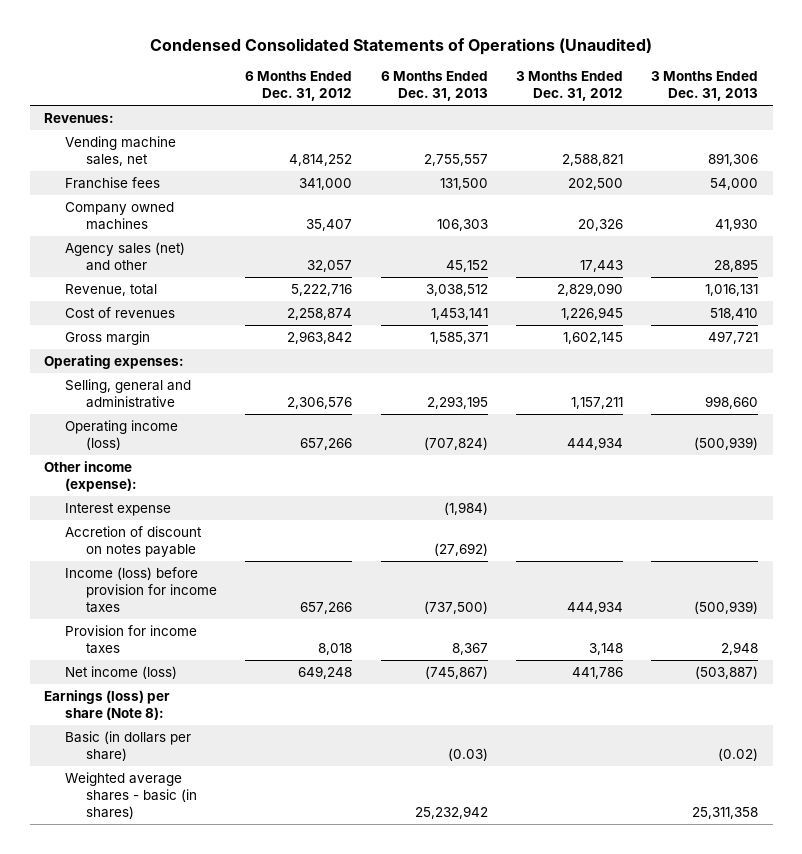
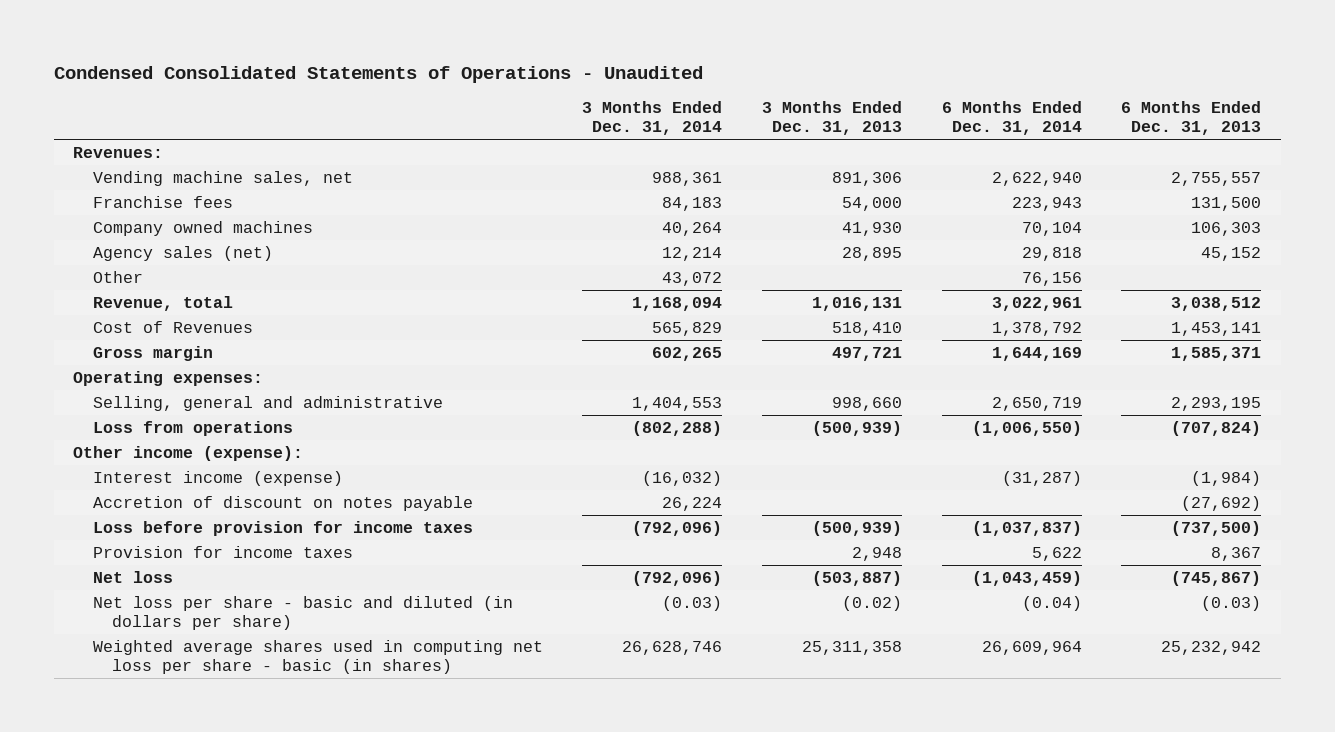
- Condensed Consolidated Statements of Operations (Unaudited)
+ Condensed Consolidated Statements of Operations - Unaudited
- | 6 Months Ended Dec. 31, 2012 | 6 Months Ended Dec. 31, 2013 | 3 Months Ended Dec. 31, 2012 | 3 Months Ended Dec. 31, 2013
+ | 3 Months Ended Dec. 31, 2014 | 3 Months Ended Dec. 31, 2013 | 6 Months Ended Dec. 31, 2014 | 6 Months Ended Dec. 31, 2013
- Agency sales (net) and other | 32,057 | 45,152 | 17,443 | 28,895
+ Agency sales (net) | 12,214 | 28,895 | 29,818 | 45,152
+ Other | 43,072 | | 76,156 |
- Cost of revenues | 2,258,874 | 1,453,141 | 1,226,945 | 518,410
+ Cost of Revenues | 565,829 | 518,410 | 1,378,792 | 1,453,141
- Operating income (loss) | 657,266 | (707,824) | 444,934 | (500,939)
+ Loss from operations | (802,288) | (500,939) | (1,006,550) | (707,824)
- Interest expense | | (1,984) | |
+ Interest income (expense) | (16,032) | | (31,287) | (1,984)
- Income (loss) before provision for income taxes | 657,266 | (737,500) | 444,934 | (500,939)
+ Loss before provision for income taxes | (792,096) | (500,939) | (1,037,837) | (737,500)
- Net income (loss) | 649,248 | (745,867) | 441,786 | (503,887)
- Earnings (loss) per share (Note 8):
- Basic (in dollars per share) | | (0.03) | | (0.02)
- Weighted average shares - basic (in shares) | | 25,232,942 | | 25,311,358
+ Net loss | (792,096) | (503,887) | (1,043,459) | (745,867)
+ Net loss per share - basic and diluted (in dollars per share) | (0.03) | (0.02) | (0.04) | (0.03)
+ Weighted average shares used in computing net loss per share - basic (in shares) | 26,628,746 | 25,311,358 | 26,609,964 | 25,232,942

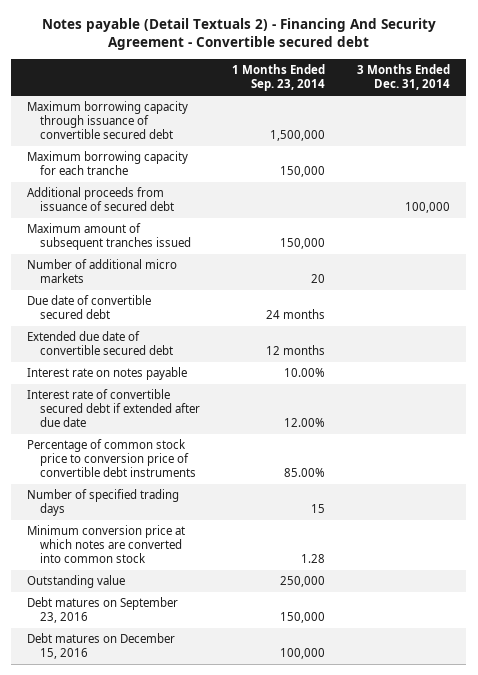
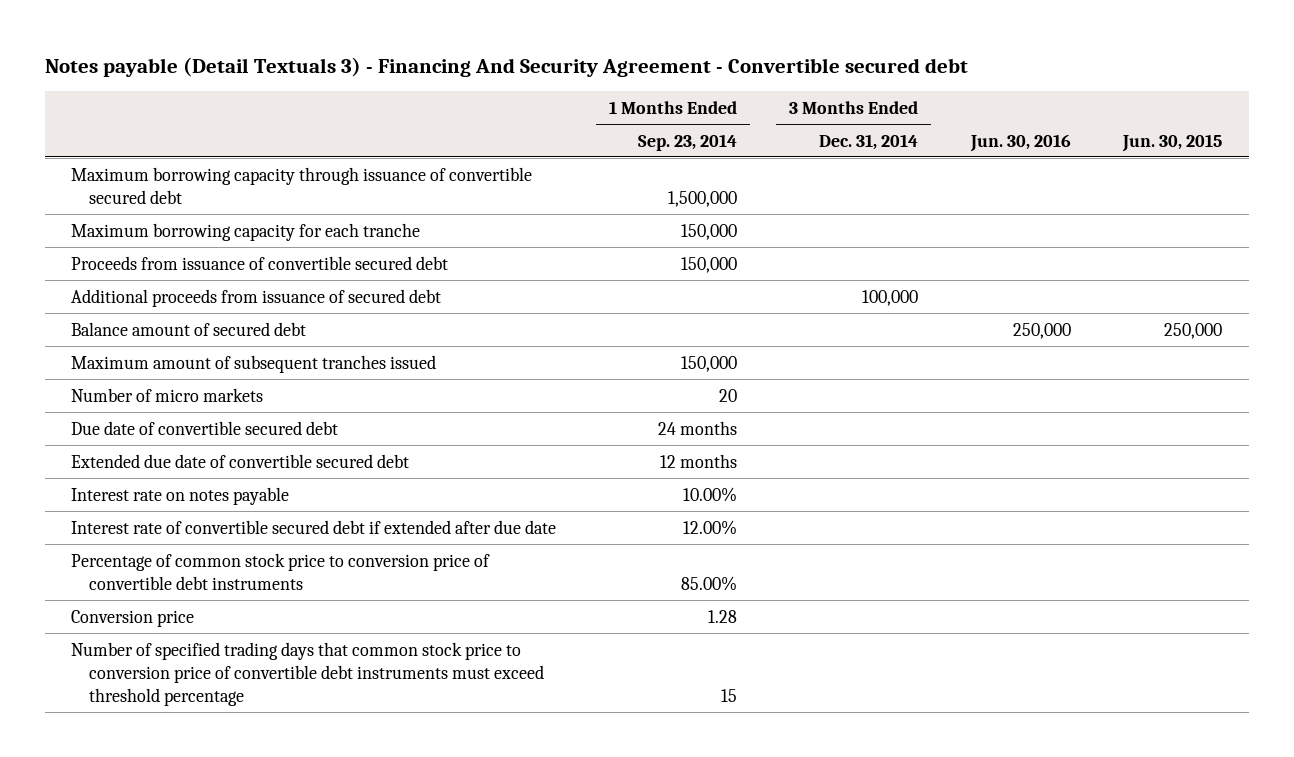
- Notes payable (Detail Textuals 2) - Financing And Security Agreement - Convertible secured debt
+ Notes payable (Detail Textuals 3) - Financing And Security Agreement - Convertible secured debt
- | 1 Months Ended Sep. 23, 2014 | 3 Months Ended Dec. 31, 2014
+ | 1 Months Ended Sep. 23, 2014 | 3 Months Ended Dec. 31, 2014 | Jun. 30, 2016 | Jun. 30, 2015
+ Proceeds from issuance of convertible secured debt | 150,000 | | |
+ Balance amount of secured debt | | | 250,000 | 250,000
- Number of additional micro markets | 20 |
+ Number of micro markets | 20 | | |
- Number of specified trading days | 15 |
- Minimum conversion price at which notes are converted into common stock | 1.28 |
- Outstanding value | 250,000 |
- Debt matures on September 23, 2016 | 150,000 |
- Debt matures on December 15, 2016 | 100,000 |
+ Conversion price | 1.28 | | |
+ Number of specified trading days that common stock price to conversion price of convertible debt instruments must exceed threshold percentage | 15 | | |

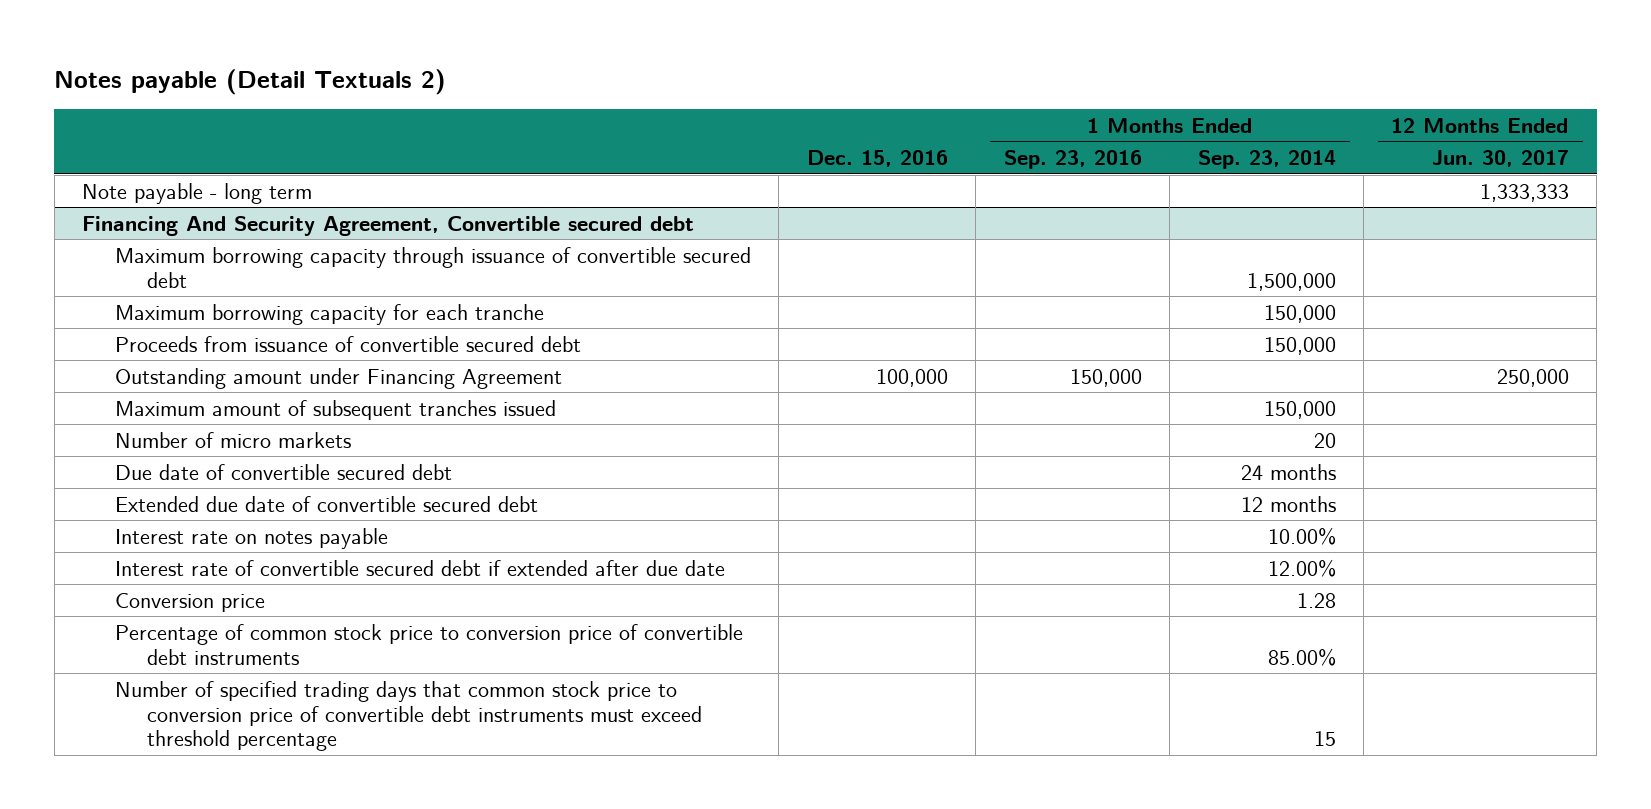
- Notes payable (Detail Textuals 3) - Financing And Security Agreement - Convertible secured debt
+ Notes payable (Detail Textuals 2)
- | 1 Months Ended Sep. 23, 2014 | 3 Months Ended Dec. 31, 2014 | Jun. 30, 2016 | Jun. 30, 2015
+ | Dec. 15, 2016 | 1 Months Ended Sep. 23, 2016 | 1 Months Ended Sep. 23, 2014 | 12 Months Ended Jun. 30, 2017
+ Note payable - long term | | | | 1,333,333
+ Financing And Security Agreement, Convertible secured debt
- Additional proceeds from issuance of secured debt | | 100,000 | |
- Balance amount of secured debt | | | 250,000 | 250,000
+ Outstanding amount under Financing Agreement | 100,000 | 150,000 | | 250,000
- Percentage of common stock price to conversion price of convertible debt instruments | 85.00% | | |
+ Percentage of common stock price to conversion price of convertible debt instruments | | | 85.00% |

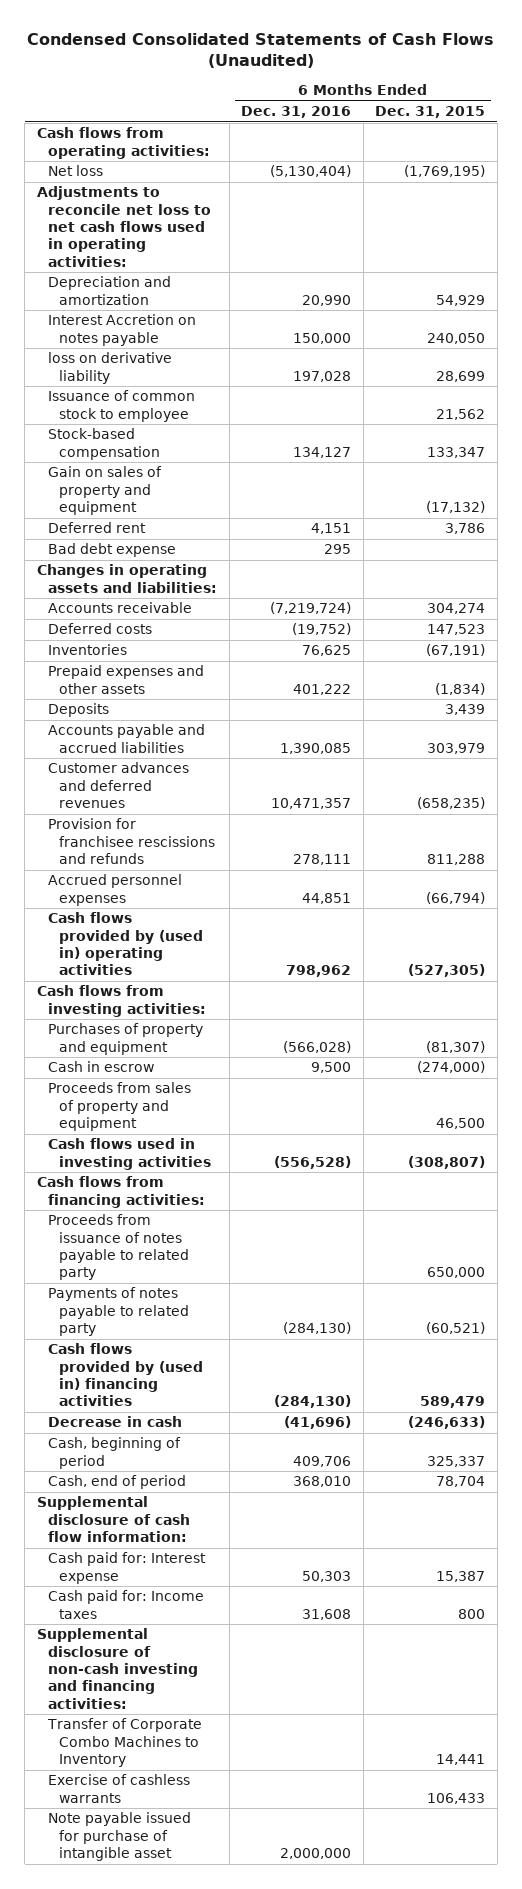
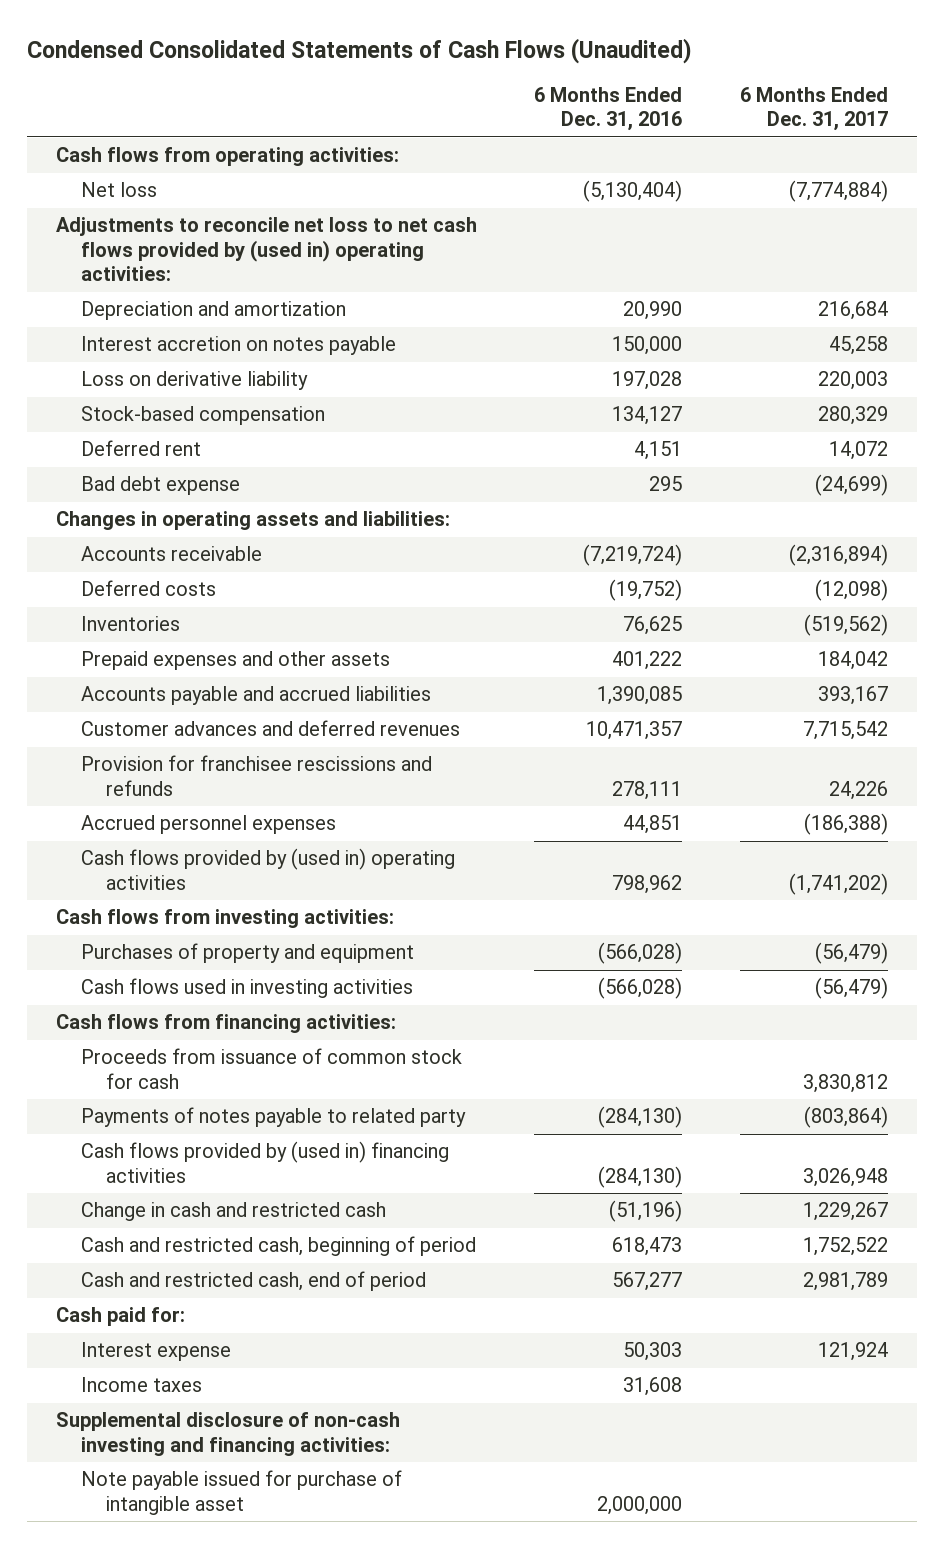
- | 6 Months Ended Dec. 31, 2016 | 6 Months Ended Dec. 31, 2015
+ | 6 Months Ended Dec. 31, 2016 | 6 Months Ended Dec. 31, 2017
- Adjustments to reconcile net loss to net cash flows used in operating activities:
+ Adjustments to reconcile net loss to net cash flows provided by (used in) operating activities:
- Interest Accretion on notes payable | 150,000 | 240,050
- loss on derivative liability | 197,028 | 28,699
- Issuance of common stock to employee | | 21,562
+ Interest accretion on notes payable | 150,000 | 45,258
+ Loss on derivative liability | 197,028 | 220,003
- Gain on sales of property and equipment | | (17,132)
- Deposits | | 3,439
- Cash in escrow | 9,500 | (274,000)
- Proceeds from sales of property and equipment | | 46,500
- Cash flows used in investing activities | (556,528) | (308,807)
+ Cash flows used in investing activities | (566,028) | (56,479)
- Proceeds from issuance of notes payable to related party | | 650,000
+ Proceeds from issuance of common stock for cash | | 3,830,812
- Decrease in cash | (41,696) | (246,633)
- Cash, beginning of period | 409,706 | 325,337
- Cash, end of period | 368,010 | 78,704
- Supplemental disclosure of cash flow information:
- Cash paid for: Interest expense | 50,303 | 15,387
- Cash paid for: Income taxes | 31,608 | 800
+ Change in cash and restricted cash | (51,196) | 1,229,267
+ Cash and restricted cash, beginning of period | 618,473 | 1,752,522
+ Cash and restricted cash, end of period | 567,277 | 2,981,789
+ Cash paid for:
+ Interest expense | 50,303 | 121,924
+ Income taxes | 31,608 |
- Transfer of Corporate Combo Machines to Inventory | | 14,441
- Exercise of cashless warrants | | 106,433

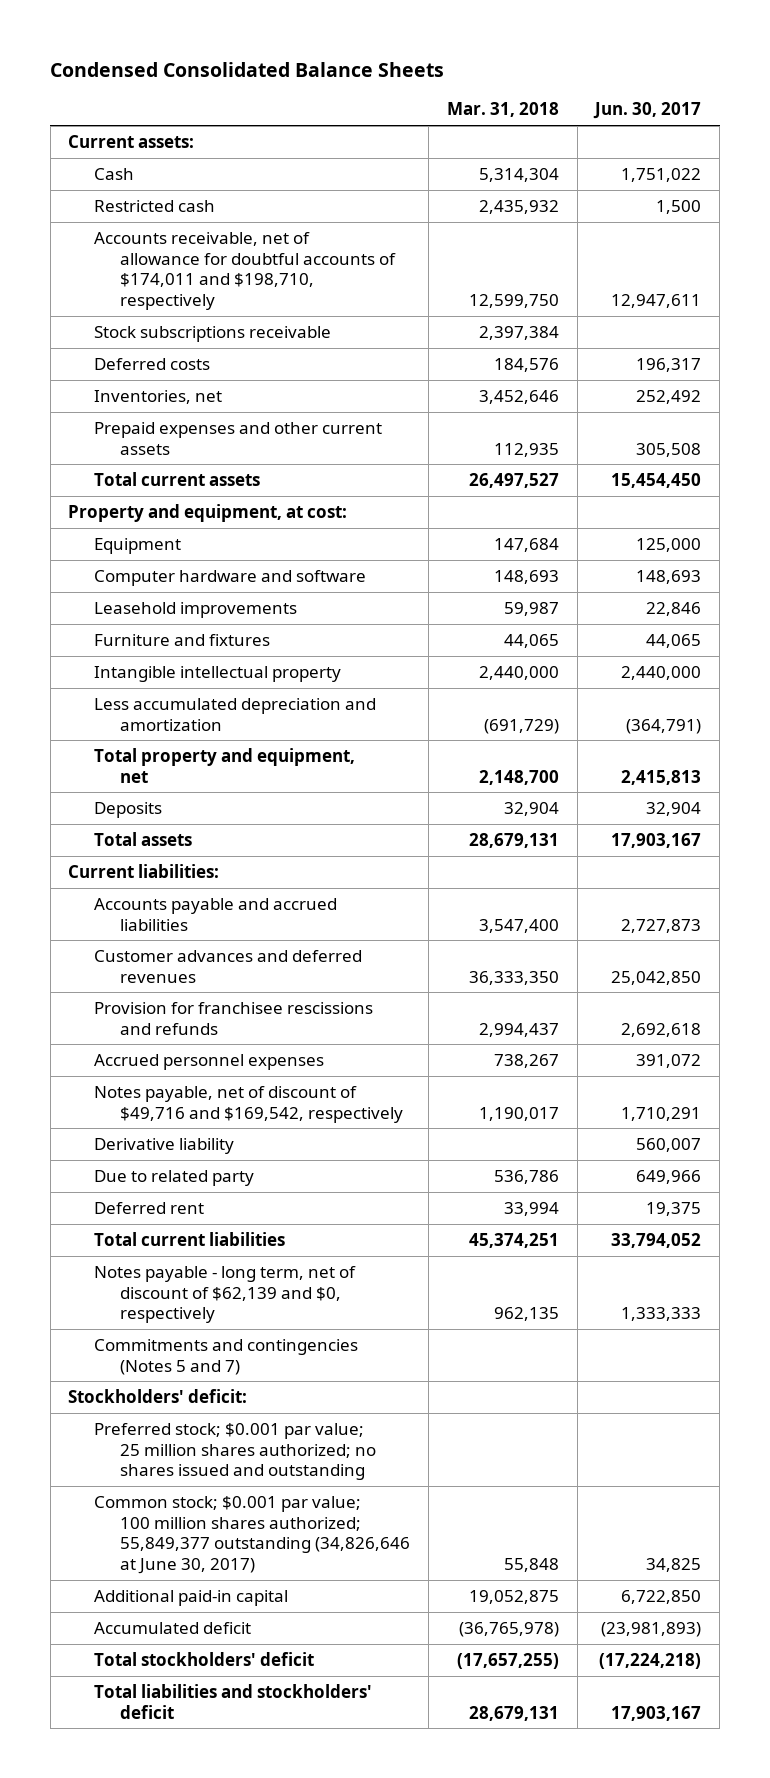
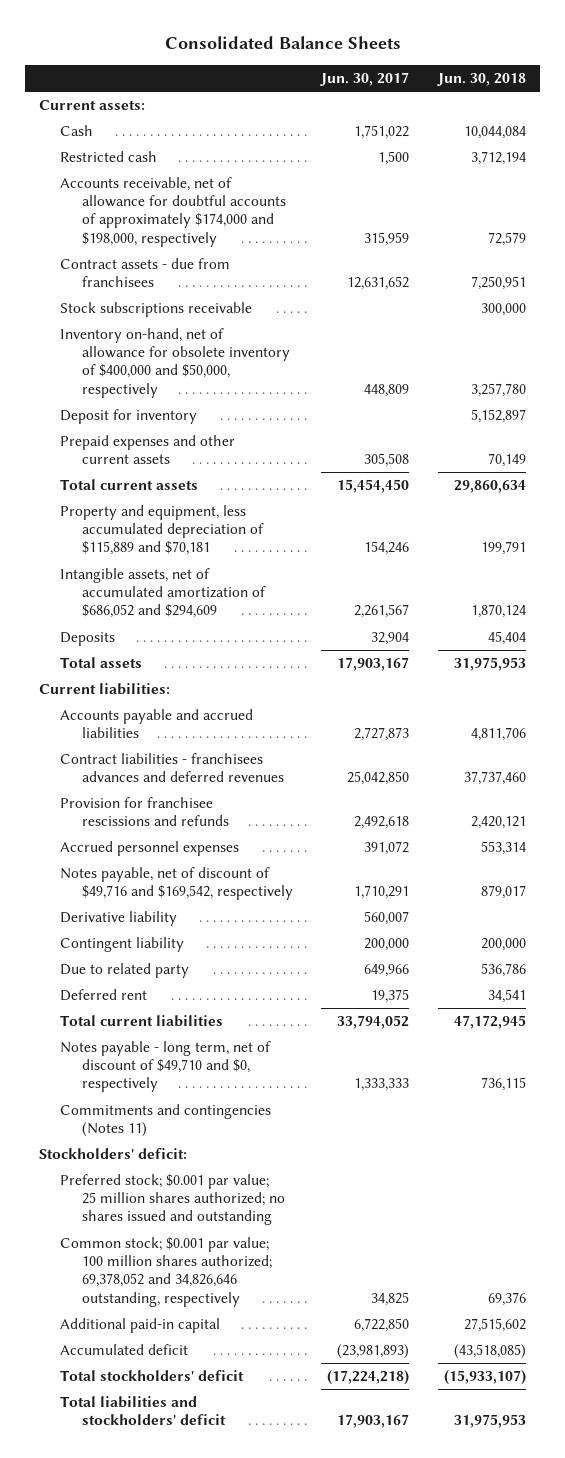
- Condensed Consolidated Balance Sheets
+ Consolidated Balance Sheets
- | Mar. 31, 2018 | Jun. 30, 2017
+ | Jun. 30, 2017 | Jun. 30, 2018
- Accounts receivable, net of allowance for doubtful accounts of $174,011 and $198,710, respectively | 12,599,750 | 12,947,611
+ Accounts receivable, net of allowance for doubtful accounts of approximately $174,000 and $198,000, respectively | 315,959 | 72,579
+ Contract assets - due from franchisees | 12,631,652 | 7,250,951
- Deferred costs | 184,576 | 196,317
- Inventories, net | 3,452,646 | 252,492
+ Inventory on-hand, net of allowance for obsolete inventory of $400,000 and $50,000, respectively | 448,809 | 3,257,780
+ Deposit for inventory | | 5,152,897
- Property and equipment, at cost:
- Equipment | 147,684 | 125,000
- Computer hardware and software | 148,693 | 148,693
- Leasehold improvements | 59,987 | 22,846
- Furniture and fixtures | 44,065 | 44,065
- Intangible intellectual property | 2,440,000 | 2,440,000
- Less accumulated depreciation and amortization | (691,729) | (364,791)
- Total property and equipment, net | 2,148,700 | 2,415,813
+ Property and equipment, less accumulated depreciation of $115,889 and $70,181 | 154,246 | 199,791
+ Intangible assets, net of accumulated amortization of $686,052 and $294,609 | 2,261,567 | 1,870,124
- Customer advances and deferred revenues | 36,333,350 | 25,042,850
- Provision for franchisee rescissions and refunds | 2,994,437 | 2,692,618
+ Contract liabilities - franchisees advances and deferred revenues | 25,042,850 | 37,737,460
+ Provision for franchisee rescissions and refunds | 2,492,618 | 2,420,121
+ Contingent liability | 200,000 | 200,000
- Notes payable - long term, net of discount of $62,139 and $0, respectively | 962,135 | 1,333,333
- Commitments and contingencies (Notes 5 and 7)
+ Notes payable - long term, net of discount of $49,710 and $0, respectively | 1,333,333 | 736,115
+ Commitments and contingencies (Notes 11)
- Common stock; $0.001 par value; 100 million shares authorized; 55,849,377 outstanding (34,826,646 at June 30, 2017) | 55,848 | 34,825
+ Common stock; $0.001 par value; 100 million shares authorized; 69,378,052 and 34,826,646 outstanding, respectively | 34,825 | 69,376

